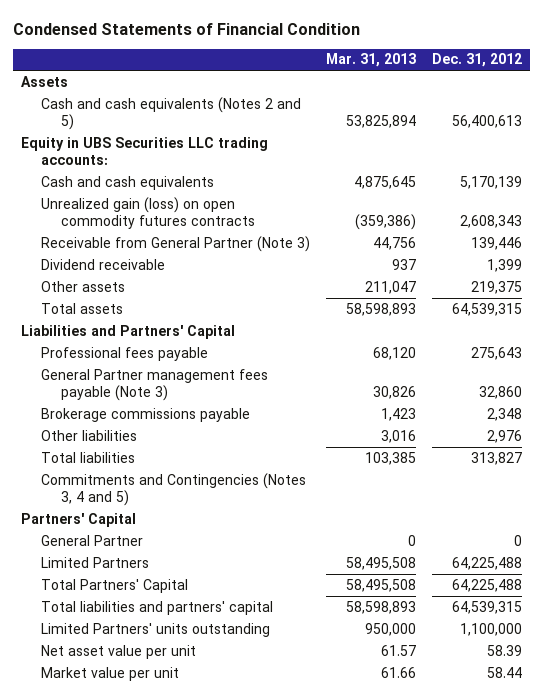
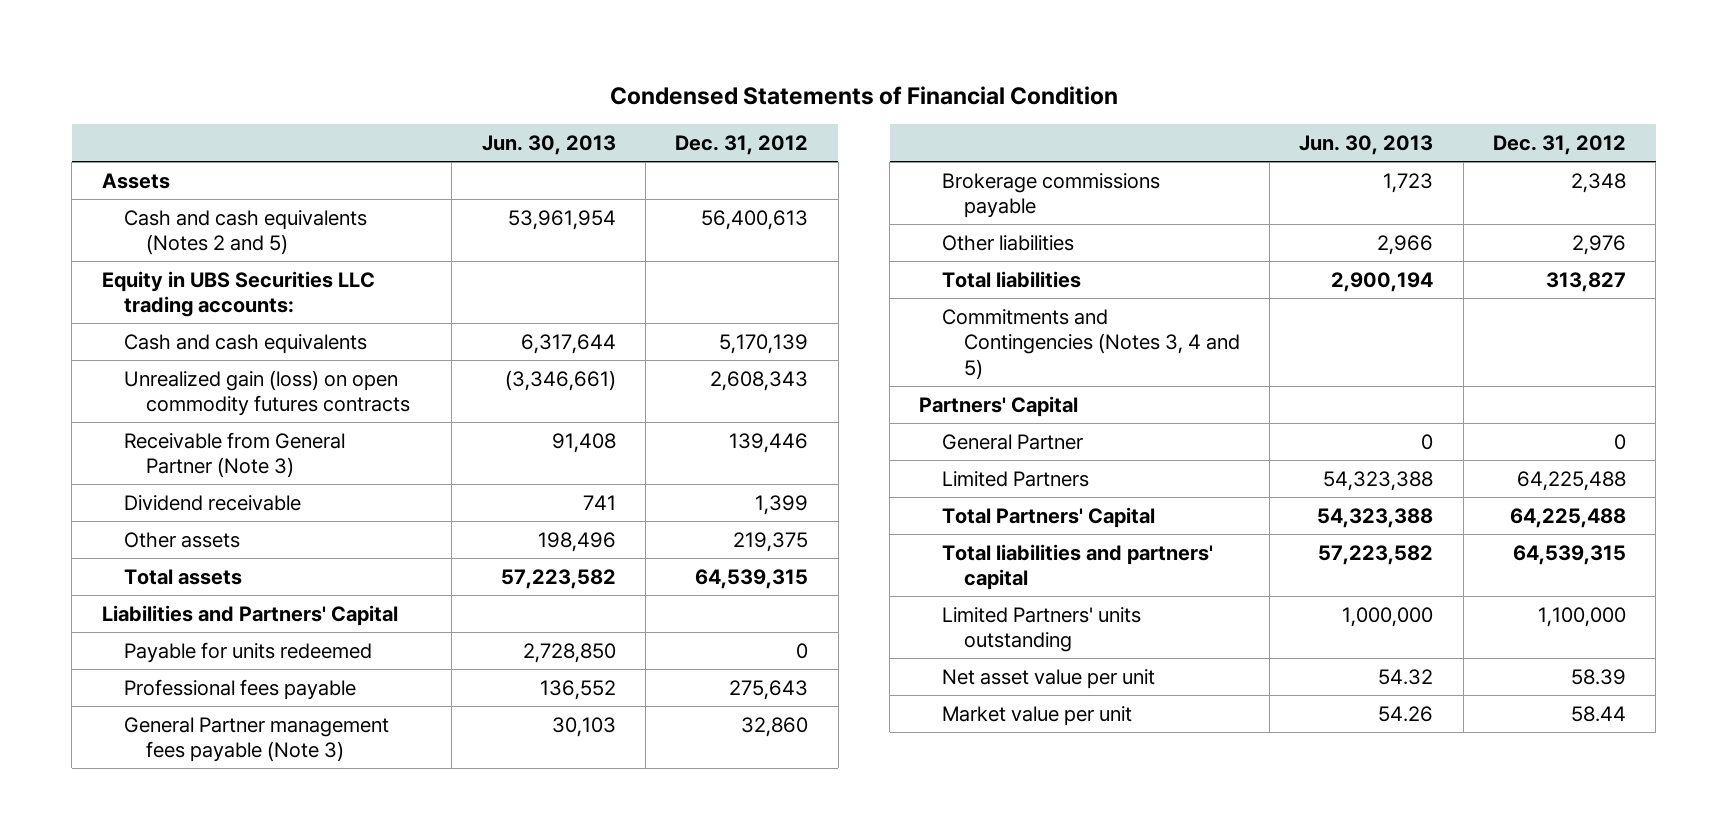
- | Mar. 31, 2013 | Dec. 31, 2012
+ | Jun. 30, 2013 | Dec. 31, 2012
+ Payable for units redeemed | 2,728,850 | 0

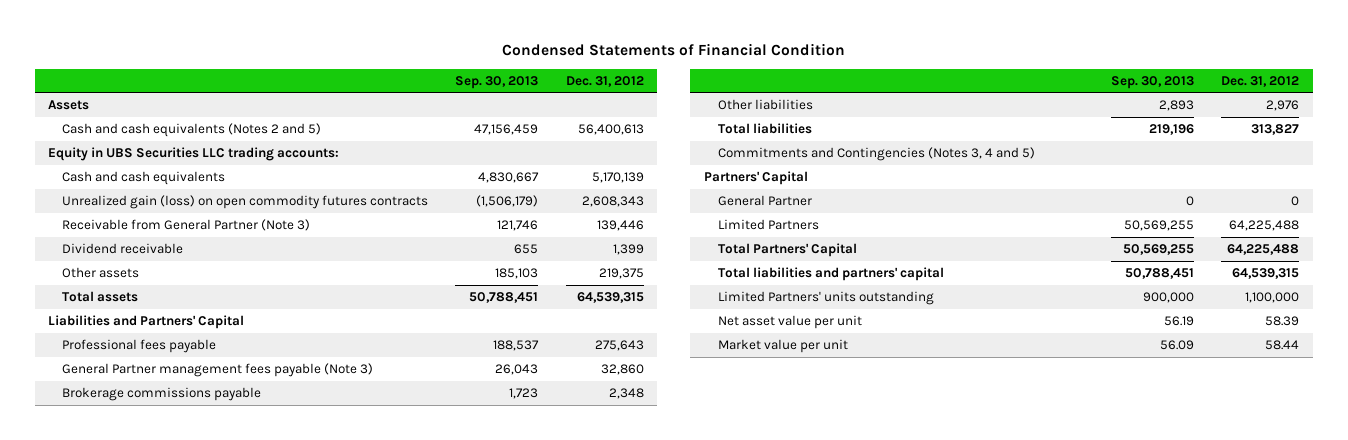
- | Jun. 30, 2013 | Dec. 31, 2012
+ | Sep. 30, 2013 | Dec. 31, 2012
- Payable for units redeemed | 2,728,850 | 0

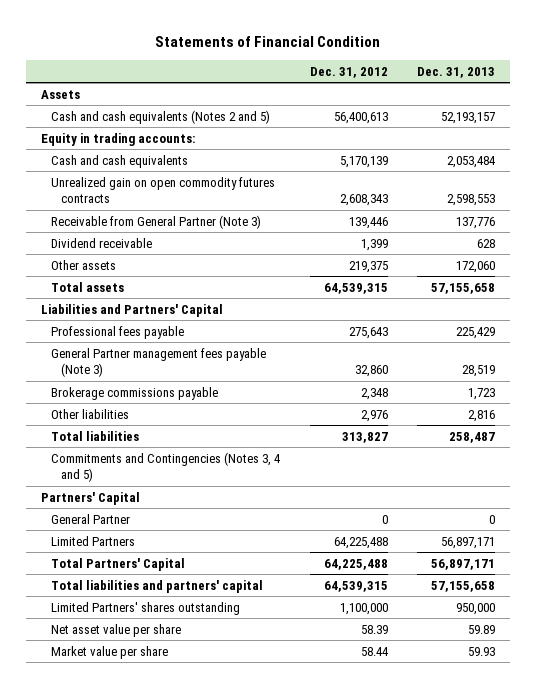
- Condensed Statements of Financial Condition
+ Statements of Financial Condition
- | Sep. 30, 2013 | Dec. 31, 2012
+ | Dec. 31, 2012 | Dec. 31, 2013
- Equity in UBS Securities LLC trading accounts:
+ Equity in trading accounts:
- Unrealized gain (loss) on open commodity futures contracts | (1,506,179) | 2,608,343
+ Unrealized gain on open commodity futures contracts | 2,608,343 | 2,598,553
- Limited Partners' units outstanding | 900,000 | 1,100,000
- Net asset value per unit | 56.19 | 58.39
- Market value per unit | 56.09 | 58.44
+ Limited Partners' shares outstanding | 1,100,000 | 950,000
+ Net asset value per share | 58.39 | 59.89
+ Market value per share | 58.44 | 59.93

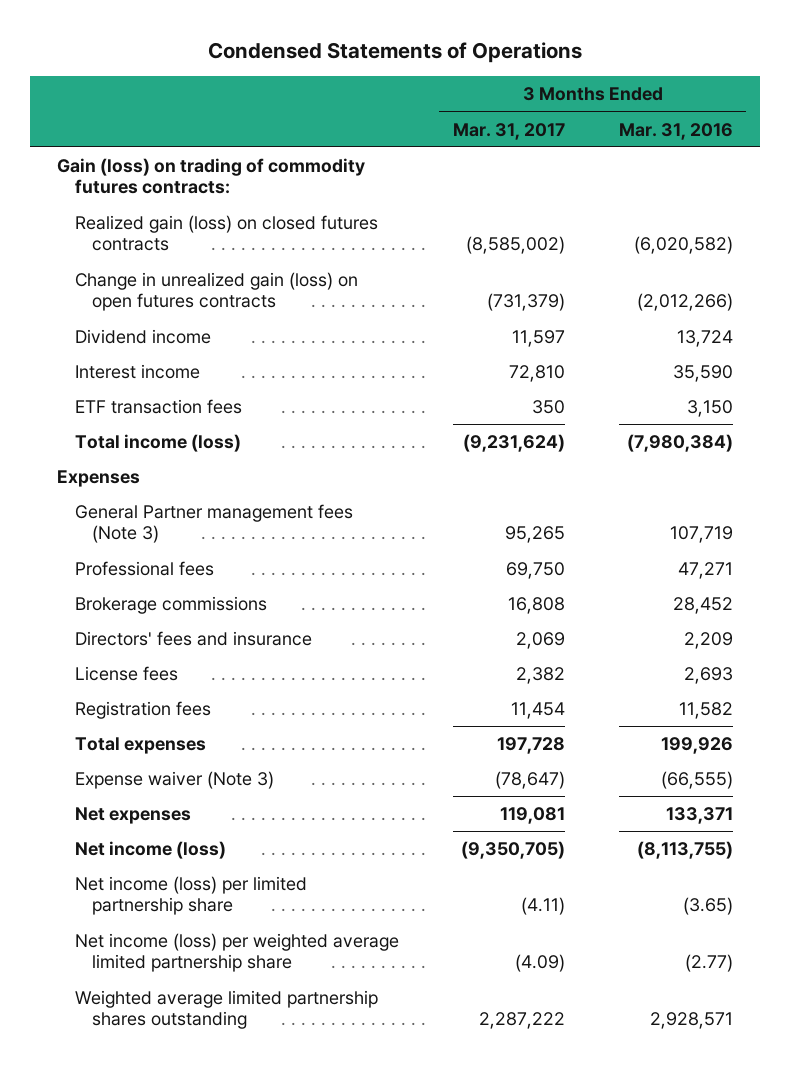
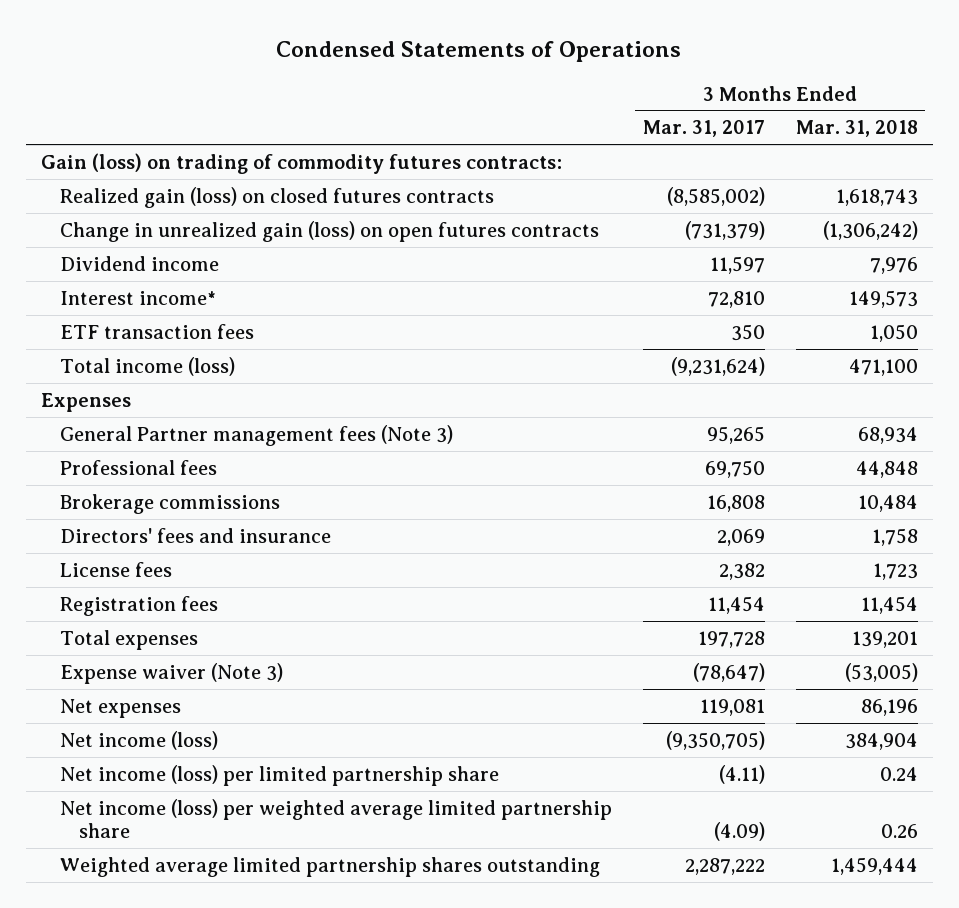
- | 3 Months Ended Mar. 31, 2017 | 3 Months Ended Mar. 31, 2016
+ | 3 Months Ended Mar. 31, 2017 | 3 Months Ended Mar. 31, 2018
- Interest income | 72,810 | 35,590
+ Interest income* | 72,810 | 149,573

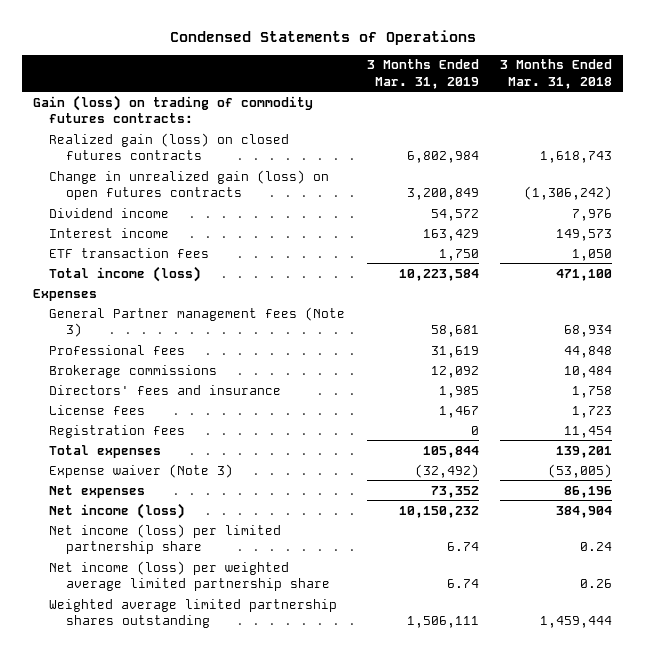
- | 3 Months Ended Mar. 31, 2017 | 3 Months Ended Mar. 31, 2018
+ | 3 Months Ended Mar. 31, 2019 | 3 Months Ended Mar. 31, 2018
- Interest income* | 72,810 | 149,573
+ Interest income | 163,429 | 149,573

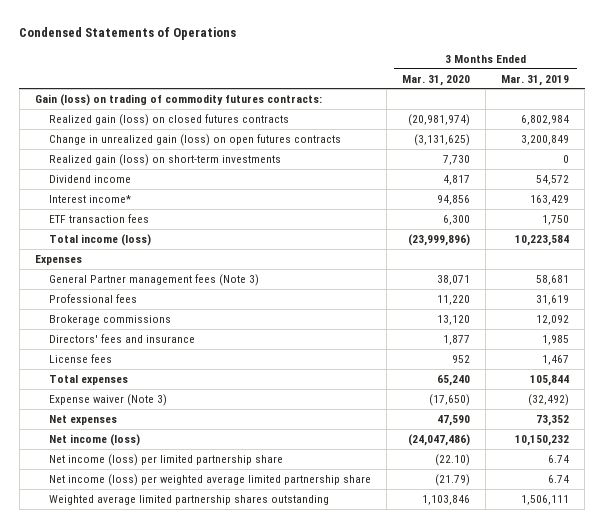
- | 3 Months Ended Mar. 31, 2019 | 3 Months Ended Mar. 31, 2018
+ | 3 Months Ended Mar. 31, 2020 | 3 Months Ended Mar. 31, 2019
+ Realized gain (loss) on short-term investments | 7,730 | 0
- Interest income | 163,429 | 149,573
+ Interest income* | 94,856 | 163,429
- Registration fees | 0 | 11,454

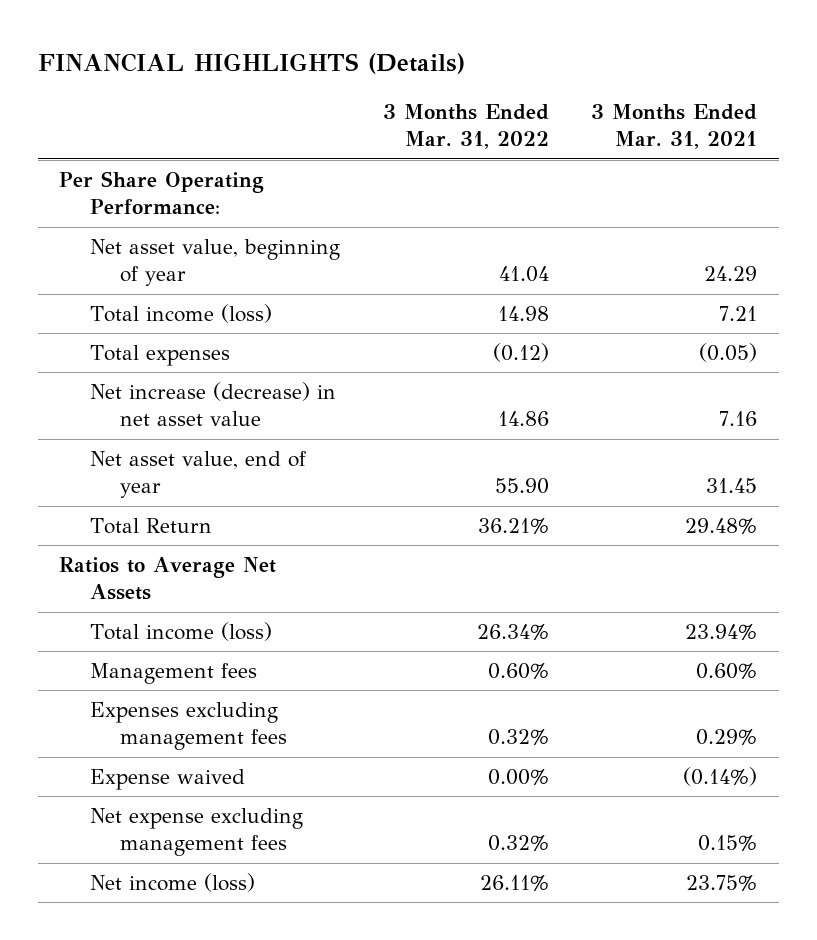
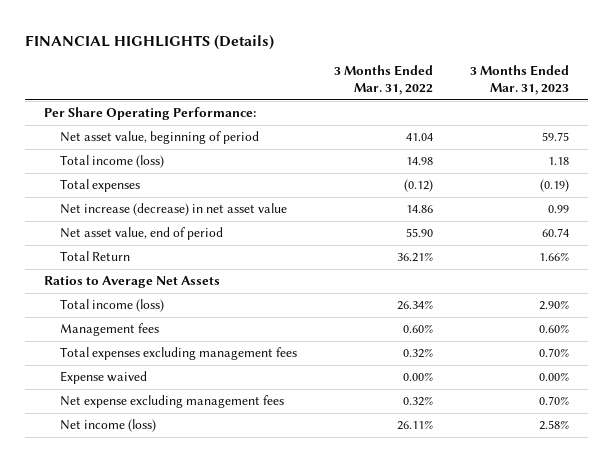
- | 3 Months Ended Mar. 31, 2022 | 3 Months Ended Mar. 31, 2021
+ | 3 Months Ended Mar. 31, 2022 | 3 Months Ended Mar. 31, 2023
- Net asset value, beginning of year | 41.04 | 24.29
+ Net asset value, beginning of period | 41.04 | 59.75
- Net asset value, end of year | 55.90 | 31.45
+ Net asset value, end of period | 55.90 | 60.74
- Expenses excluding management fees | 0.32% | 0.29%
+ Total expenses excluding management fees | 0.32% | 0.70%

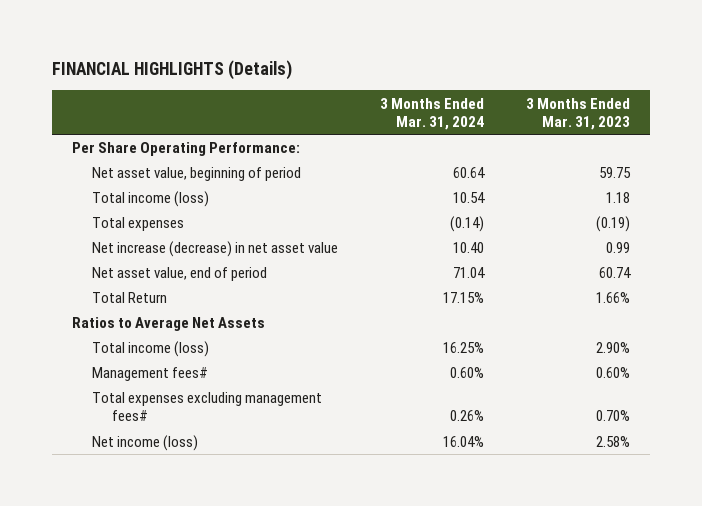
- | 3 Months Ended Mar. 31, 2022 | 3 Months Ended Mar. 31, 2023
+ | 3 Months Ended Mar. 31, 2024 | 3 Months Ended Mar. 31, 2023
- Management fees | 0.60% | 0.60%
- Total expenses excluding management fees | 0.32% | 0.70%
- Expense waived | 0.00% | 0.00%
- Net expense excluding management fees | 0.32% | 0.70%
+ Management fees# | 0.60% | 0.60%
+ Total expenses excluding management fees# | 0.26% | 0.70%

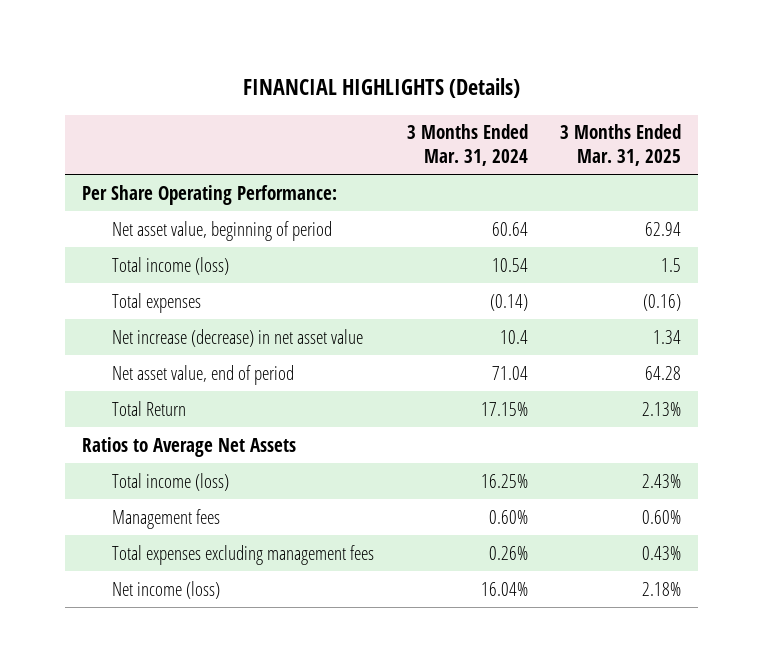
- | 3 Months Ended Mar. 31, 2024 | 3 Months Ended Mar. 31, 2023
+ | 3 Months Ended Mar. 31, 2024 | 3 Months Ended Mar. 31, 2025
- Net increase (decrease) in net asset value | 10.40 | 0.99
+ Net increase (decrease) in net asset value | 10.4 | 1.34
- Management fees# | 0.60% | 0.60%
- Total expenses excluding management fees# | 0.26% | 0.70%
+ Management fees | 0.60% | 0.60%
+ Total expenses excluding management fees | 0.26% | 0.43%

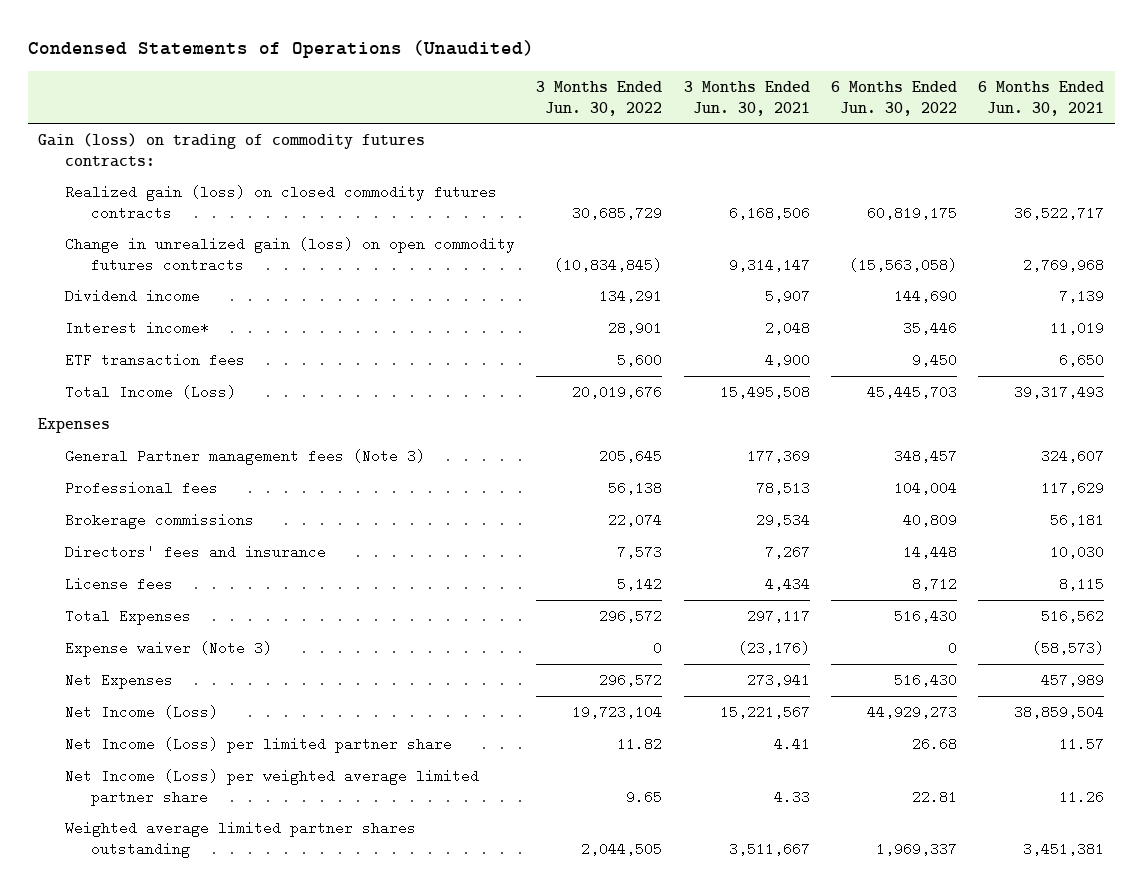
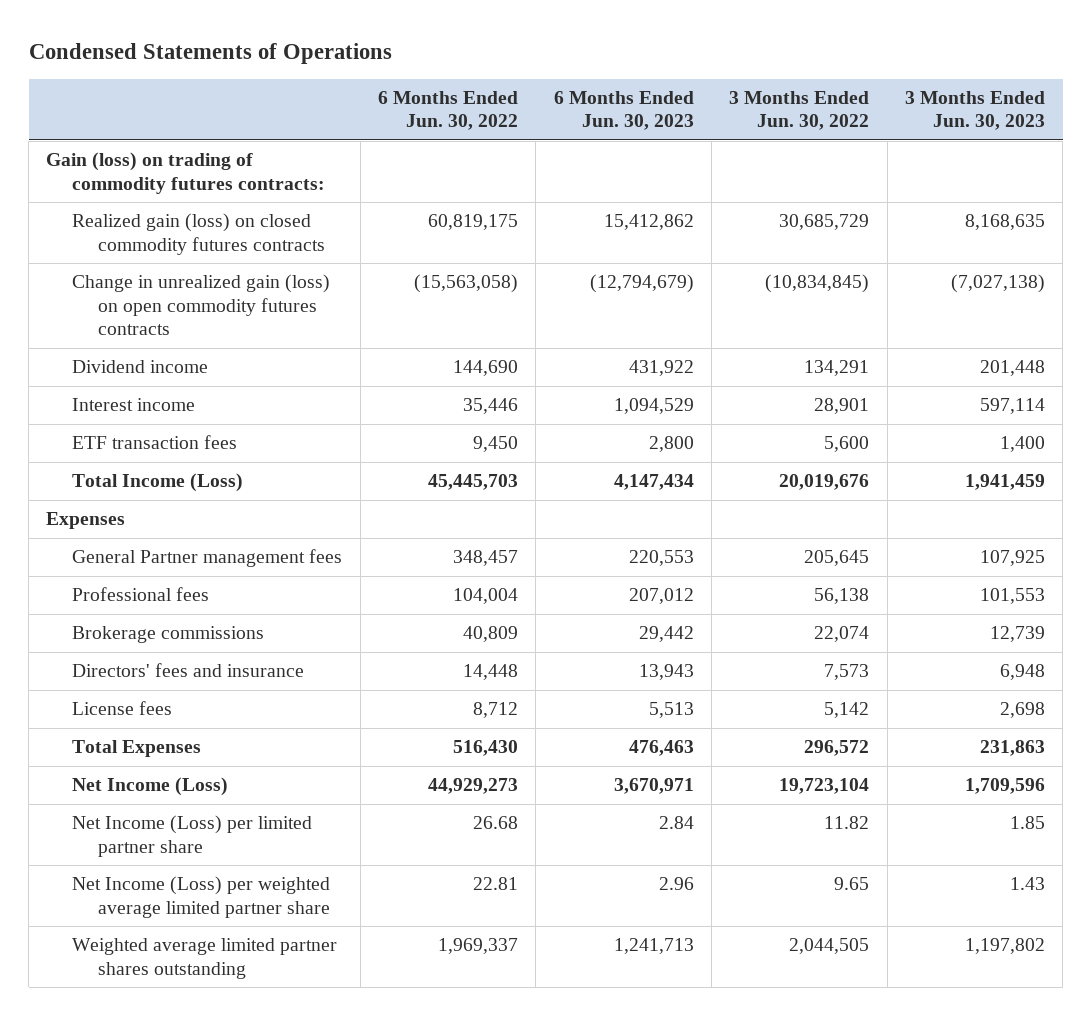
- Condensed Statements of Operations (Unaudited)
+ Condensed Statements of Operations
- | 3 Months Ended Jun. 30, 2022 | 3 Months Ended Jun. 30, 2021 | 6 Months Ended Jun. 30, 2022 | 6 Months Ended Jun. 30, 2021
+ | 6 Months Ended Jun. 30, 2022 | 6 Months Ended Jun. 30, 2023 | 3 Months Ended Jun. 30, 2022 | 3 Months Ended Jun. 30, 2023
- Interest income* | 28,901 | 2,048 | 35,446 | 11,019
+ Interest income | 35,446 | 1,094,529 | 28,901 | 597,114
- General Partner management fees (Note 3) | 205,645 | 177,369 | 348,457 | 324,607
+ General Partner management fees | 348,457 | 220,553 | 205,645 | 107,925
- Expense waiver (Note 3) | 0 | (23,176) | 0 | (58,573)
- Net Expenses | 296,572 | 273,941 | 516,430 | 457,989

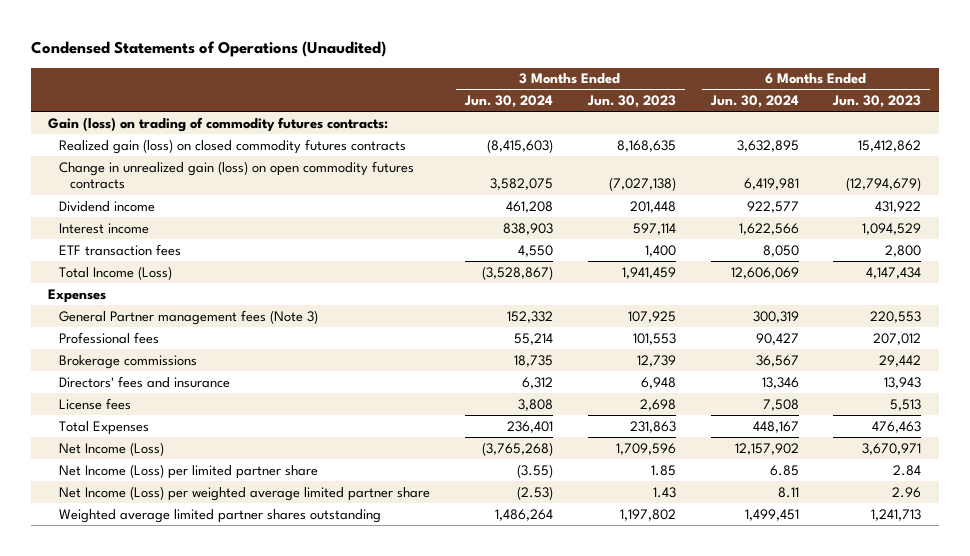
- Condensed Statements of Operations
+ Condensed Statements of Operations (Unaudited)
- | 6 Months Ended Jun. 30, 2022 | 6 Months Ended Jun. 30, 2023 | 3 Months Ended Jun. 30, 2022 | 3 Months Ended Jun. 30, 2023
+ | 3 Months Ended Jun. 30, 2024 | 3 Months Ended Jun. 30, 2023 | 6 Months Ended Jun. 30, 2024 | 6 Months Ended Jun. 30, 2023
- General Partner management fees | 348,457 | 220,553 | 205,645 | 107,925
+ General Partner management fees (Note 3) | 152,332 | 107,925 | 300,319 | 220,553

